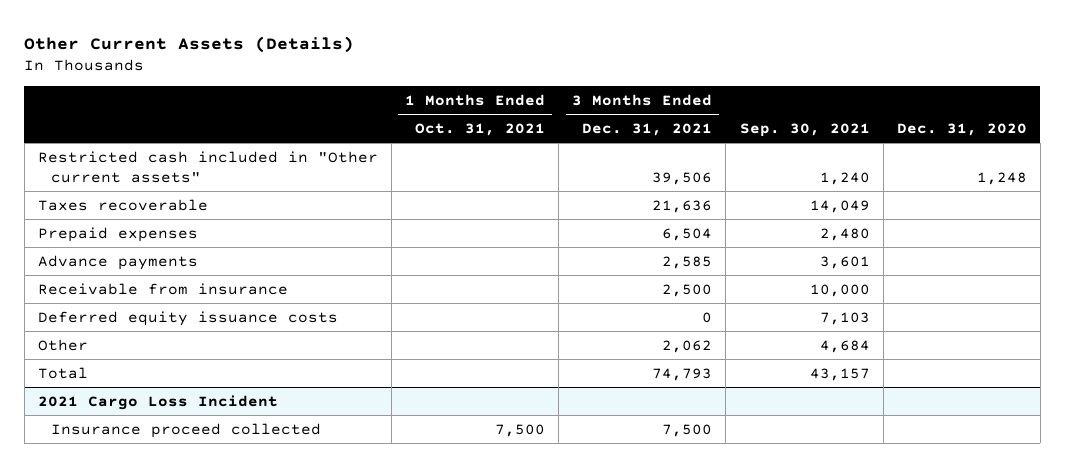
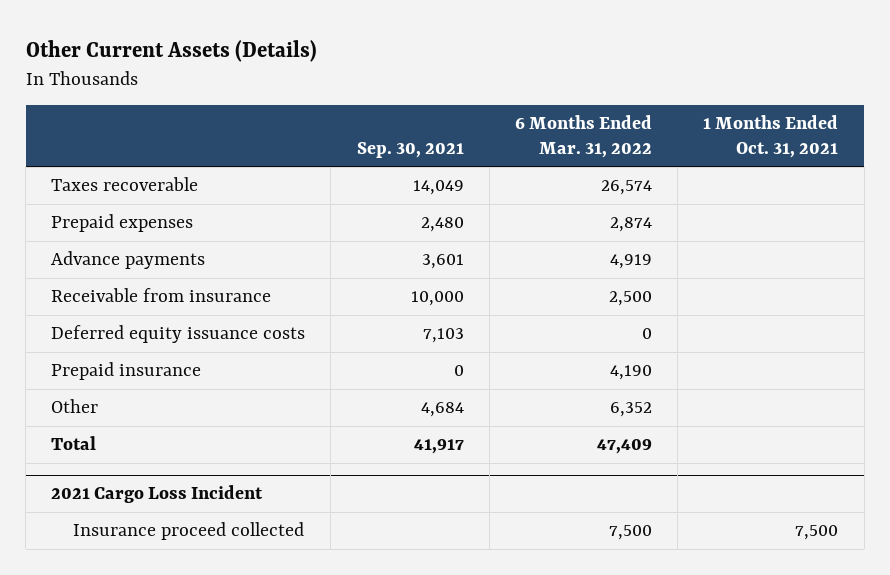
- | 1 Months Ended Oct. 31, 2021 | 3 Months Ended Dec. 31, 2021 | Sep. 30, 2021 | Dec. 31, 2020
+ | Sep. 30, 2021 | 6 Months Ended Mar. 31, 2022 | 1 Months Ended Oct. 31, 2021
- Restricted cash included in "Other current assets" | | 39,506 | 1,240 | 1,248
+ Prepaid insurance | 0 | 4,190 |
- Total | | 74,793 | 43,157 |
+ Total | 41,917 | 47,409 |

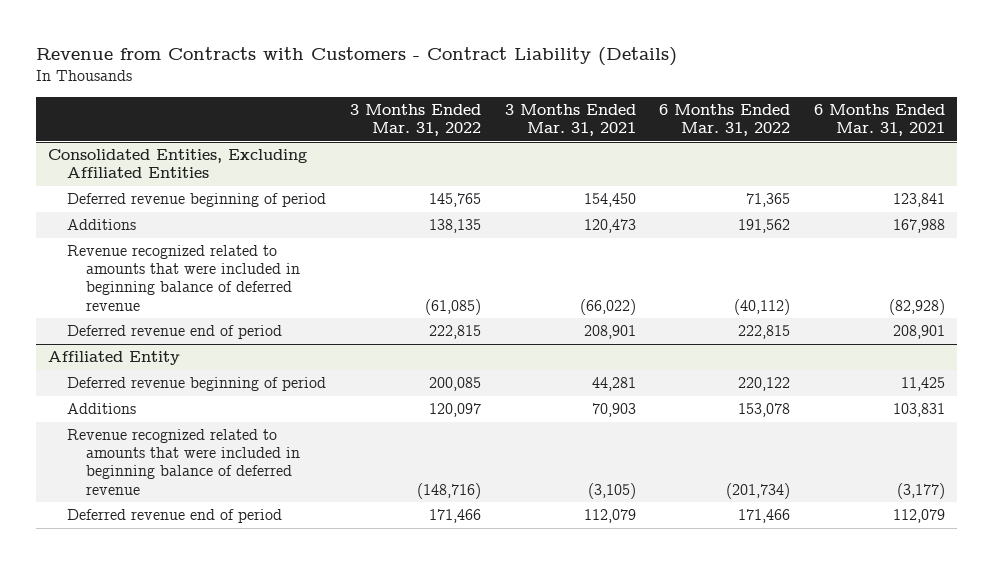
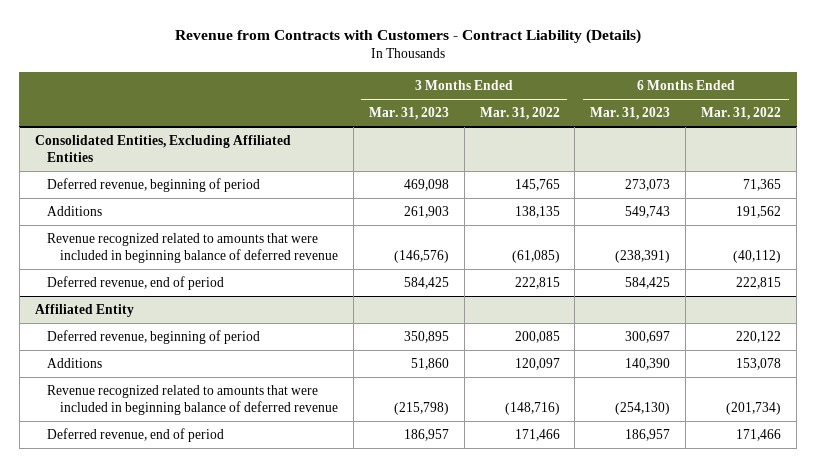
- | 3 Months Ended Mar. 31, 2022 | 3 Months Ended Mar. 31, 2021 | 6 Months Ended Mar. 31, 2022 | 6 Months Ended Mar. 31, 2021
+ | 3 Months Ended Mar. 31, 2023 | 3 Months Ended Mar. 31, 2022 | 6 Months Ended Mar. 31, 2023 | 6 Months Ended Mar. 31, 2022
@ Consolidated Entities, Excluding Affiliated Entities
- Deferred revenue beginning of period | 145,765 | 154,450 | 71,365 | 123,841
+ Deferred revenue, beginning of period | 469,098 | 145,765 | 273,073 | 71,365
- Deferred revenue end of period | 222,815 | 208,901 | 222,815 | 208,901
+ Deferred revenue, end of period | 584,425 | 222,815 | 584,425 | 222,815
@ Affiliated Entity
- Deferred revenue beginning of period | 200,085 | 44,281 | 220,122 | 11,425
+ Deferred revenue, beginning of period | 350,895 | 200,085 | 300,697 | 220,122
- Deferred revenue end of period | 171,466 | 112,079 | 171,466 | 112,079
+ Deferred revenue, end of period | 186,957 | 171,466 | 186,957 | 171,466

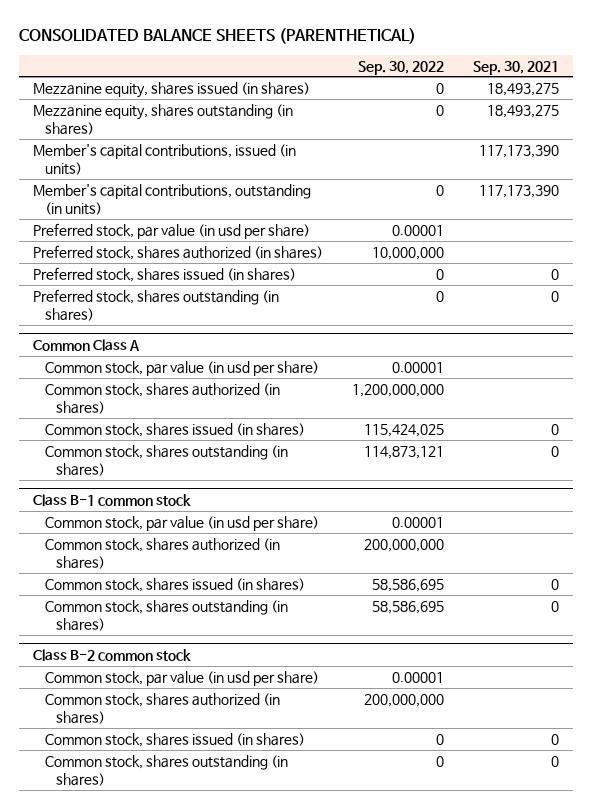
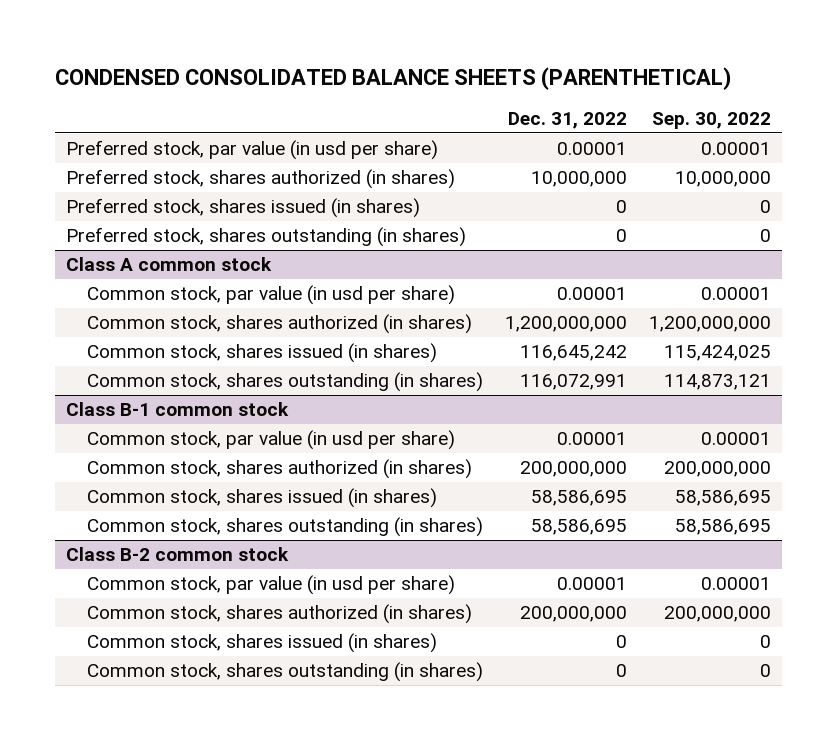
- CONSOLIDATED BALANCE SHEETS (PARENTHETICAL)
+ CONDENSED CONSOLIDATED BALANCE SHEETS (PARENTHETICAL)
- | Sep. 30, 2022 | Sep. 30, 2021
+ | Dec. 31, 2022 | Sep. 30, 2022
- Mezzanine equity, shares issued (in shares) | 0 | 18,493,275
- Mezzanine equity, shares outstanding (in shares) | 0 | 18,493,275
- Member's capital contributions, issued (in units) | | 117,173,390
- Member's capital contributions, outstanding (in units) | 0 | 117,173,390
- Common Class A
+ Class A common stock

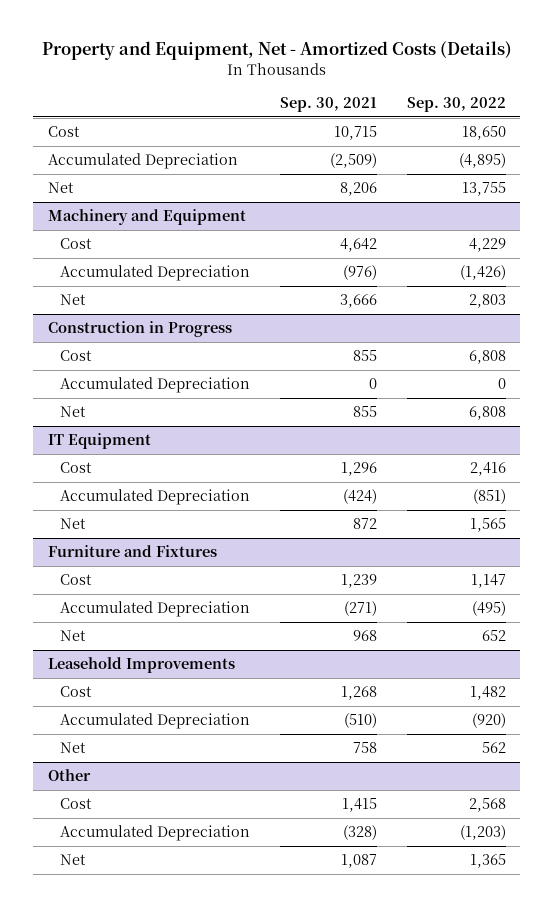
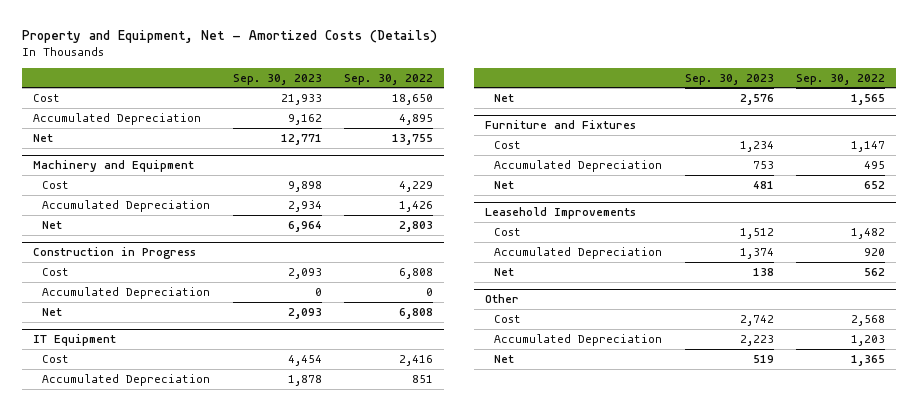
- | Sep. 30, 2021 | Sep. 30, 2022
+ | Sep. 30, 2023 | Sep. 30, 2022
- Accumulated Depreciation | (2,509) | (4,895)
+ Accumulated Depreciation | 9,162 | 4,895
@ Machinery and Equipment
- Accumulated Depreciation | (976) | (1,426)
+ Accumulated Depreciation | 2,934 | 1,426
@ IT Equipment
- Accumulated Depreciation | (424) | (851)
+ Accumulated Depreciation | 1,878 | 851
@ Furniture and Fixtures
- Accumulated Depreciation | (271) | (495)
+ Accumulated Depreciation | 753 | 495
@ Leasehold Improvements
- Accumulated Depreciation | (510) | (920)
+ Accumulated Depreciation | 1,374 | 920
@ Other
- Accumulated Depreciation | (328) | (1,203)
+ Accumulated Depreciation | 2,223 | 1,203

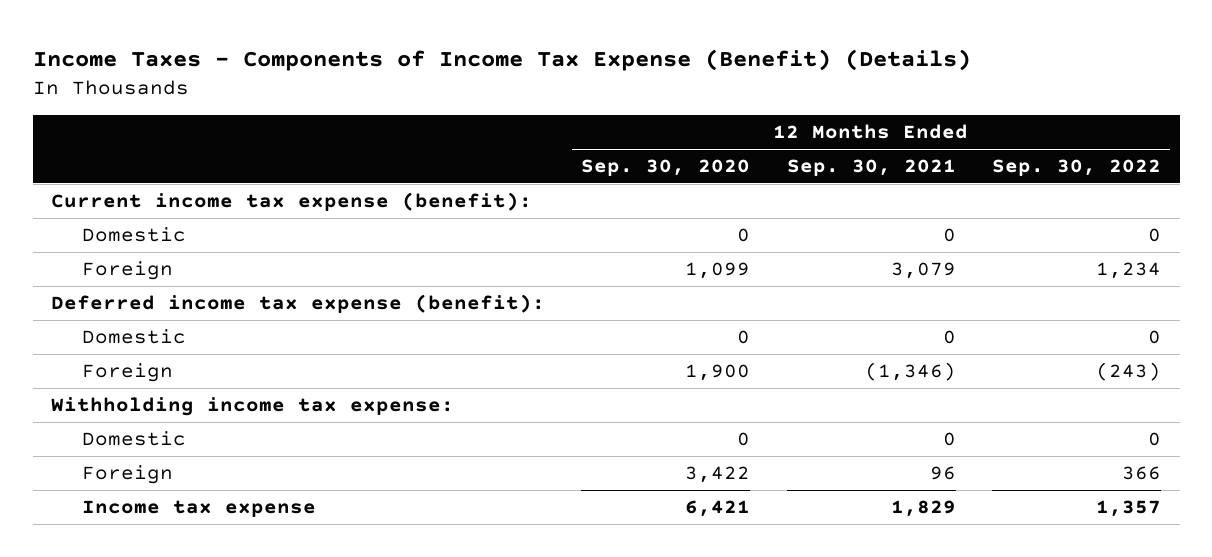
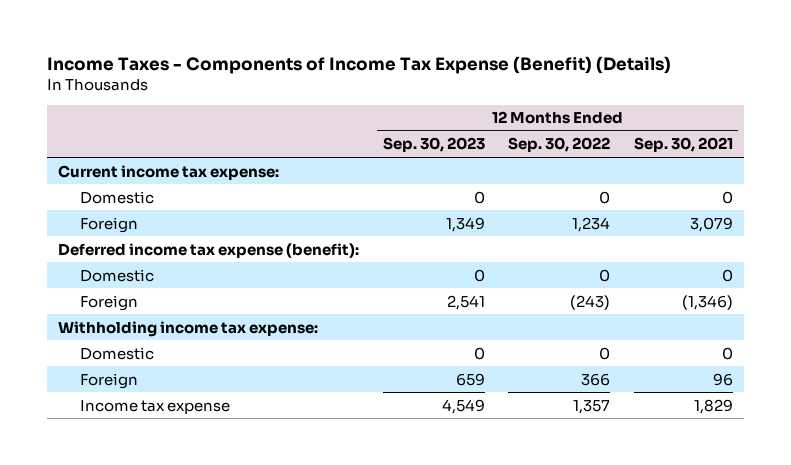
- | 12 Months Ended Sep. 30, 2020 | 12 Months Ended Sep. 30, 2021 | 12 Months Ended Sep. 30, 2022
+ | 12 Months Ended Sep. 30, 2023 | 12 Months Ended Sep. 30, 2022 | 12 Months Ended Sep. 30, 2021
- Current income tax expense (benefit):
+ Current income tax expense:

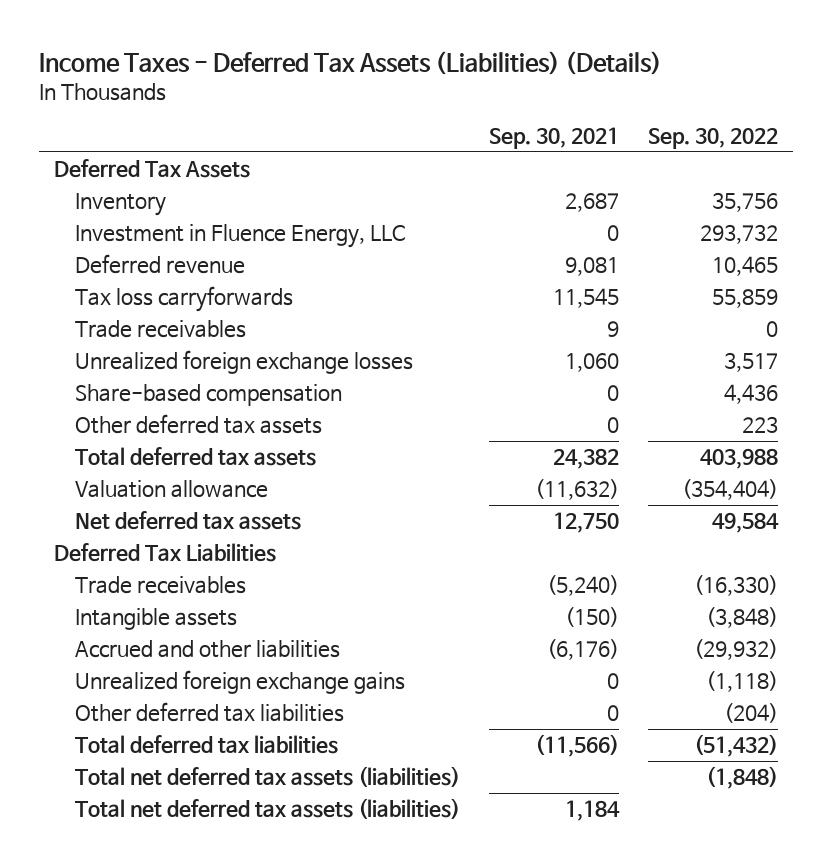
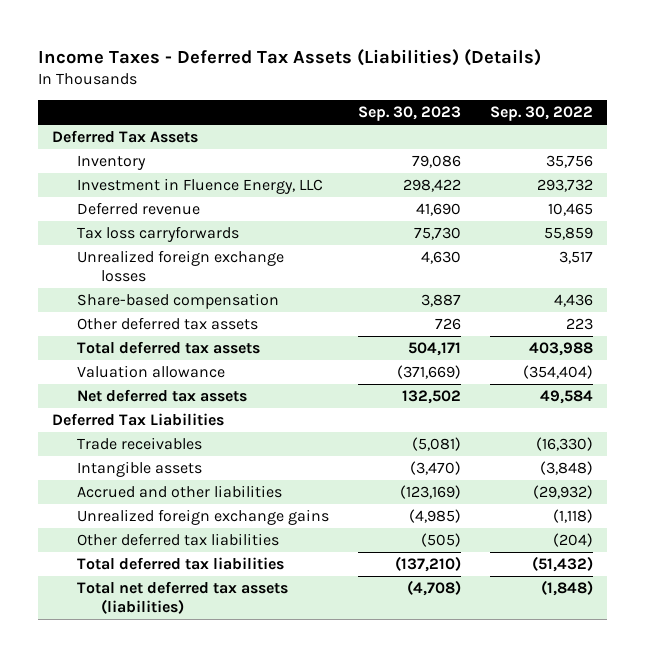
- | Sep. 30, 2021 | Sep. 30, 2022
+ | Sep. 30, 2023 | Sep. 30, 2022
- Trade receivables | 9 | 0
- Total net deferred tax assets (liabilities) | 1,184 |

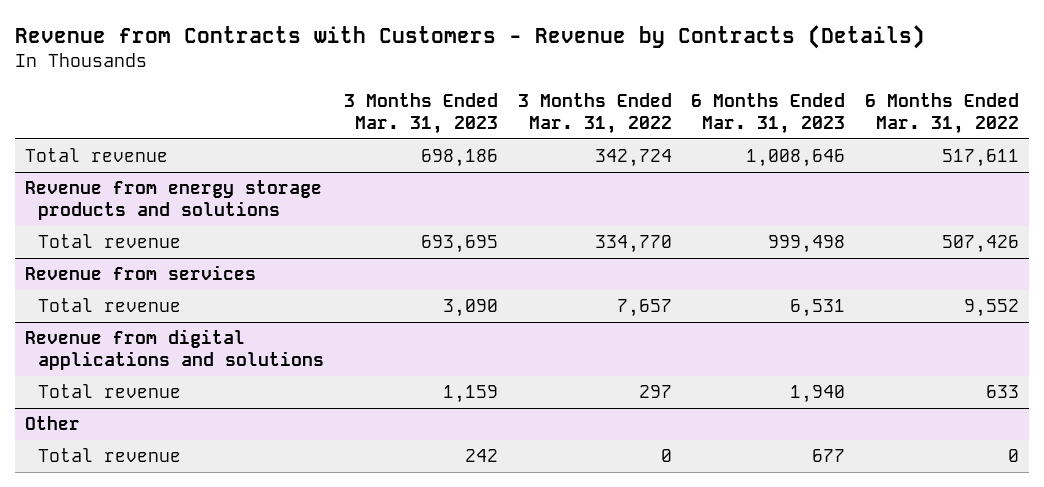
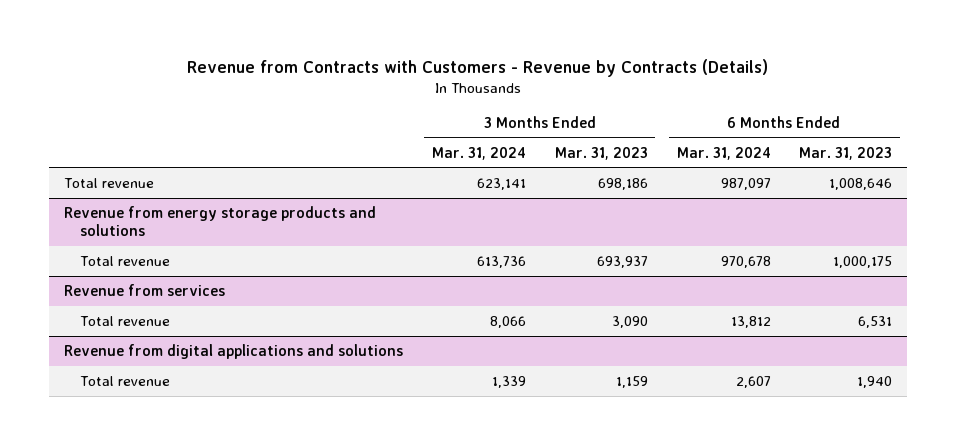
- | 3 Months Ended Mar. 31, 2023 | 3 Months Ended Mar. 31, 2022 | 6 Months Ended Mar. 31, 2023 | 6 Months Ended Mar. 31, 2022
+ | 3 Months Ended Mar. 31, 2024 | 3 Months Ended Mar. 31, 2023 | 6 Months Ended Mar. 31, 2024 | 6 Months Ended Mar. 31, 2023
@ Revenue from energy storage products and solutions
- Total revenue | 693,695 | 334,770 | 999,498 | 507,426
+ Total revenue | 613,736 | 693,937 | 970,678 | 1,000,175
- Other
- Total revenue | 242 | 0 | 677 | 0

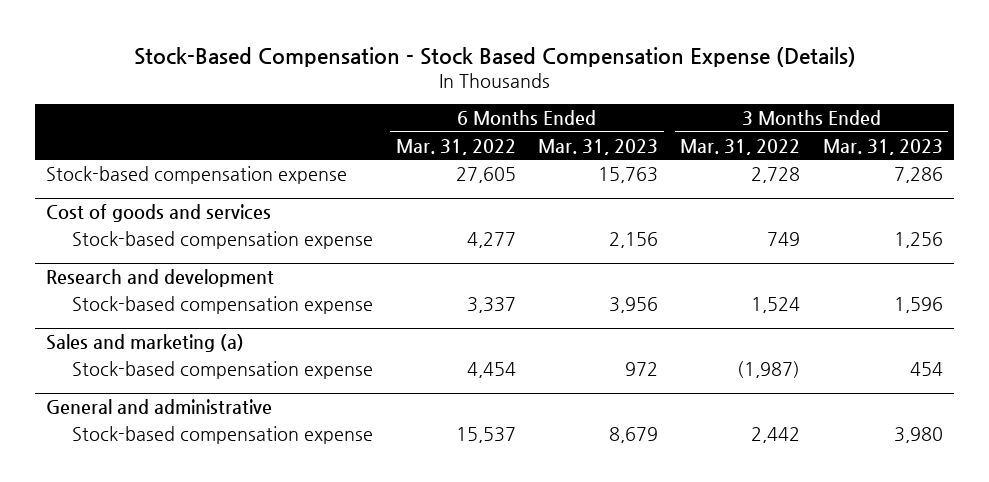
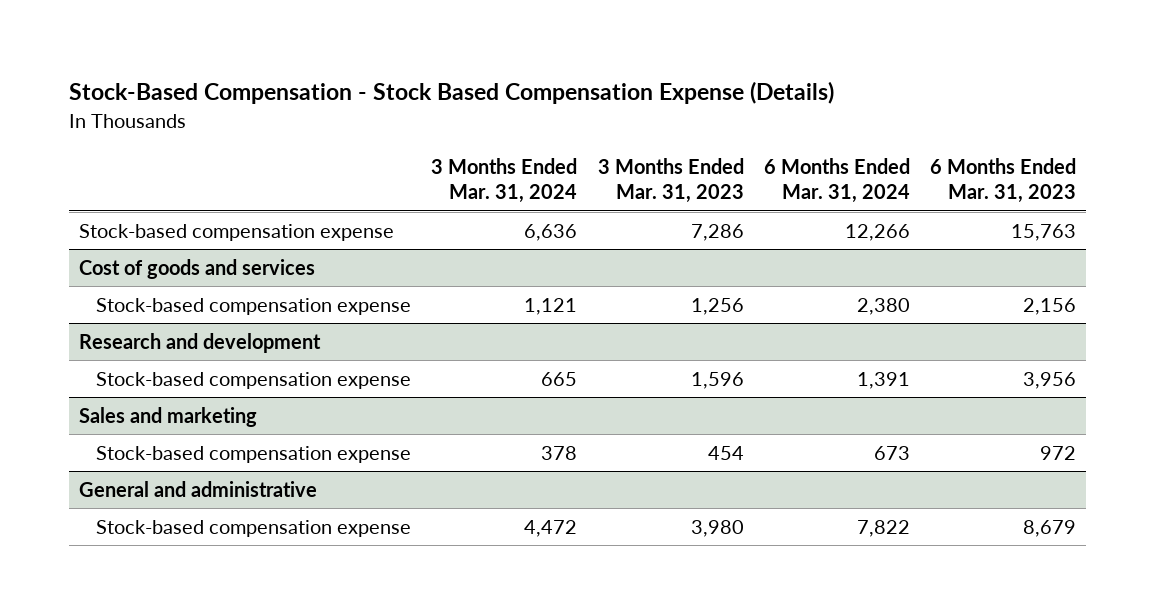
- | 6 Months Ended Mar. 31, 2022 | 6 Months Ended Mar. 31, 2023 | 3 Months Ended Mar. 31, 2022 | 3 Months Ended Mar. 31, 2023
+ | 3 Months Ended Mar. 31, 2024 | 3 Months Ended Mar. 31, 2023 | 6 Months Ended Mar. 31, 2024 | 6 Months Ended Mar. 31, 2023
- Sales and marketing (a)
+ Sales and marketing

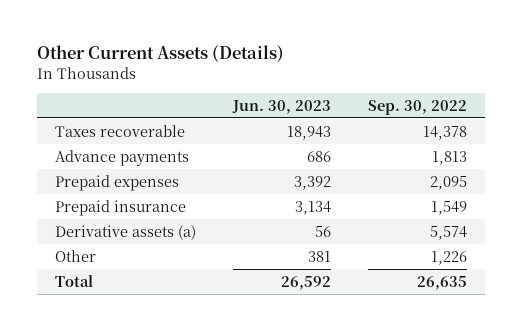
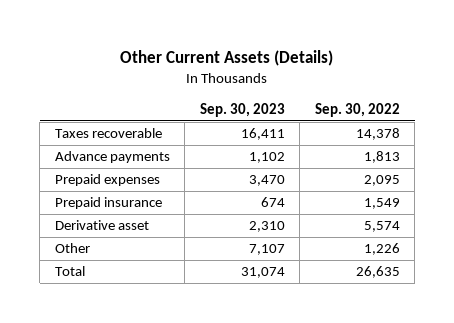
- | Jun. 30, 2023 | Sep. 30, 2022
+ | Sep. 30, 2023 | Sep. 30, 2022
- Derivative assets (a) | 56 | 5,574
+ Derivative asset | 2,310 | 5,574

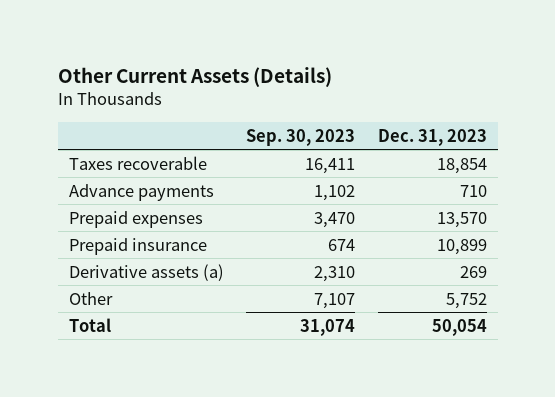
- | Sep. 30, 2023 | Sep. 30, 2022
+ | Sep. 30, 2023 | Dec. 31, 2023
- Derivative asset | 2,310 | 5,574
+ Derivative assets (a) | 2,310 | 269

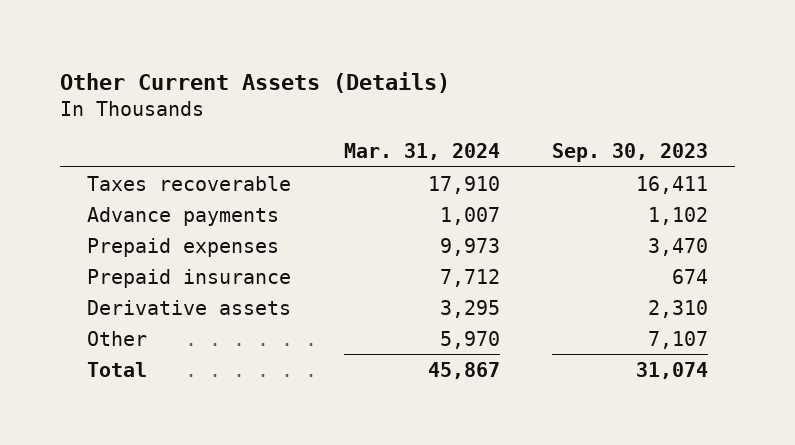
- | Sep. 30, 2023 | Dec. 31, 2023
+ | Mar. 31, 2024 | Sep. 30, 2023
- Derivative assets (a) | 2,310 | 269
+ Derivative assets | 3,295 | 2,310

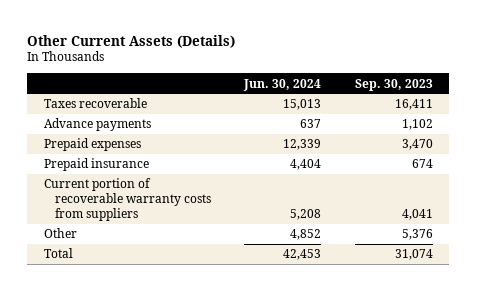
- | Mar. 31, 2024 | Sep. 30, 2023
+ | Jun. 30, 2024 | Sep. 30, 2023
- Derivative assets | 3,295 | 2,310
- Other | 5,970 | 7,107
+ Current portion of recoverable warranty costs from suppliers | 5,208 | 4,041
+ Other | 4,852 | 5,376

